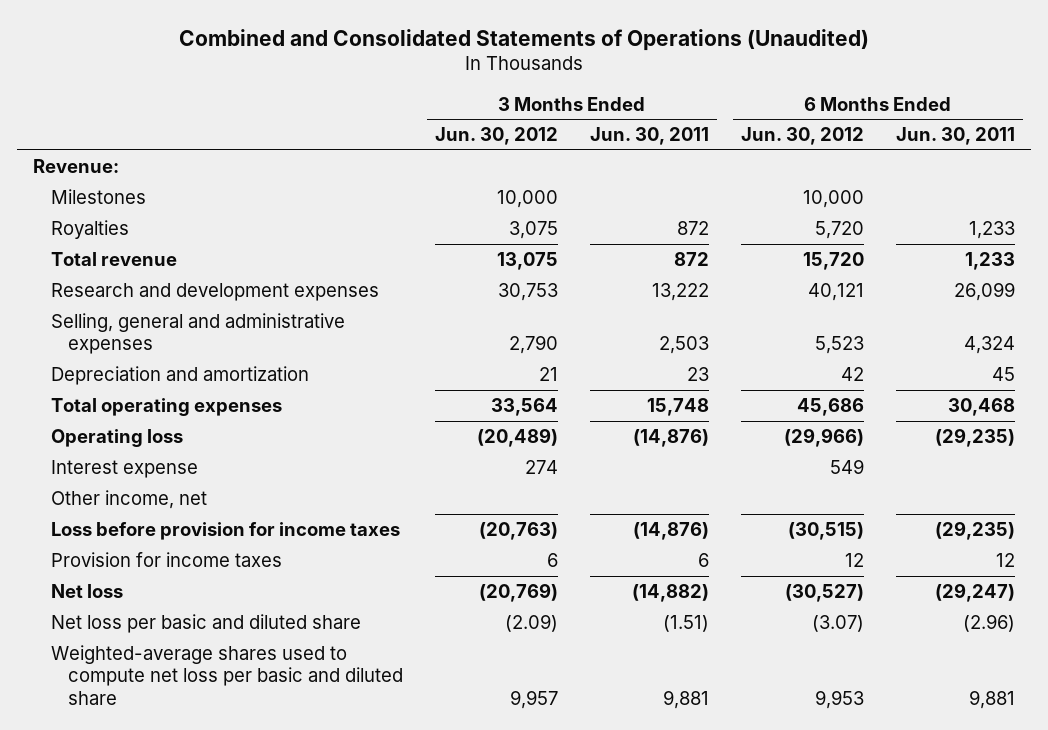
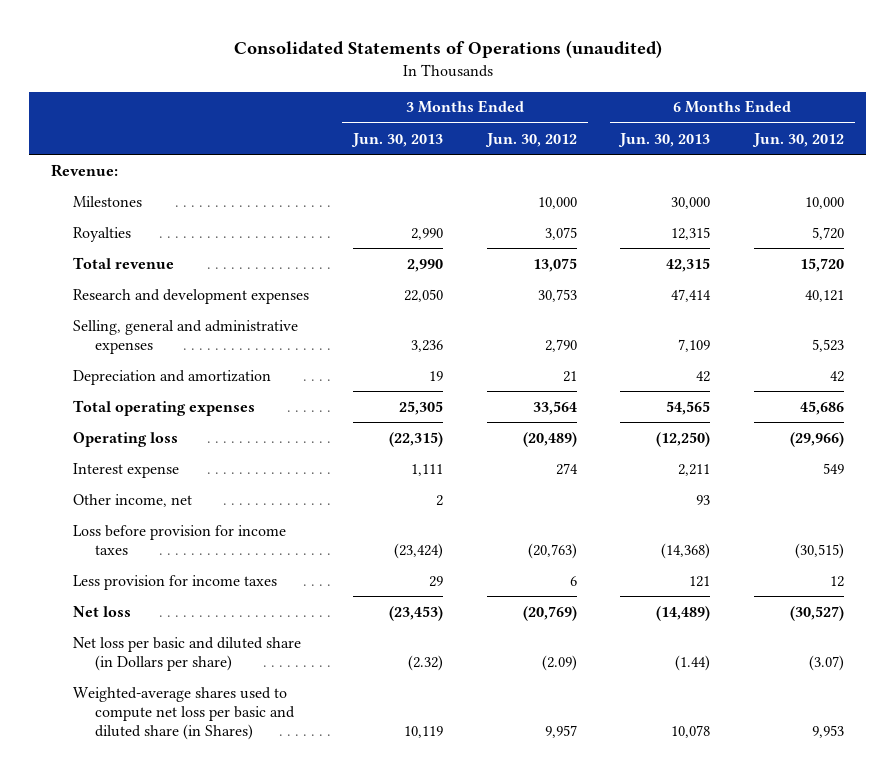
- Combined and Consolidated Statements of Operations (Unaudited)
+ Consolidated Statements of Operations (unaudited)
- | 3 Months Ended Jun. 30, 2012 | 3 Months Ended Jun. 30, 2011 | 6 Months Ended Jun. 30, 2012 | 6 Months Ended Jun. 30, 2011
+ | 3 Months Ended Jun. 30, 2013 | 3 Months Ended Jun. 30, 2012 | 6 Months Ended Jun. 30, 2013 | 6 Months Ended Jun. 30, 2012
- Provision for income taxes | 6 | 6 | 12 | 12
+ Less provision for income taxes | 29 | 6 | 121 | 12
- Net loss per basic and diluted share | (2.09) | (1.51) | (3.07) | (2.96)
- Weighted-average shares used to compute net loss per basic and diluted share | 9,957 | 9,881 | 9,953 | 9,881
+ Net loss per basic and diluted share (in Dollars per share) | (2.32) | (2.09) | (1.44) | (3.07)
+ Weighted-average shares used to compute net loss per basic and diluted share (in Shares) | 10,119 | 9,957 | 10,078 | 9,953

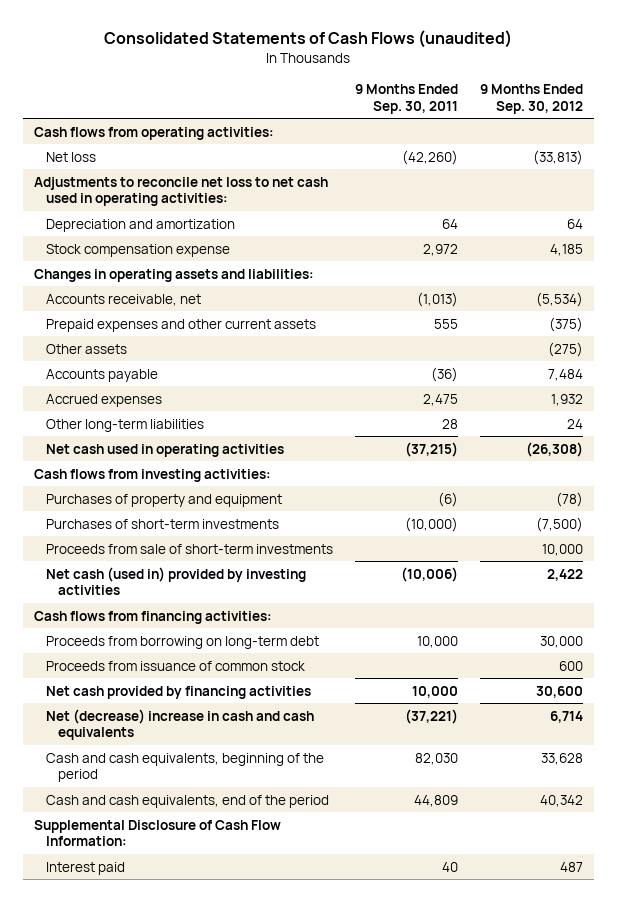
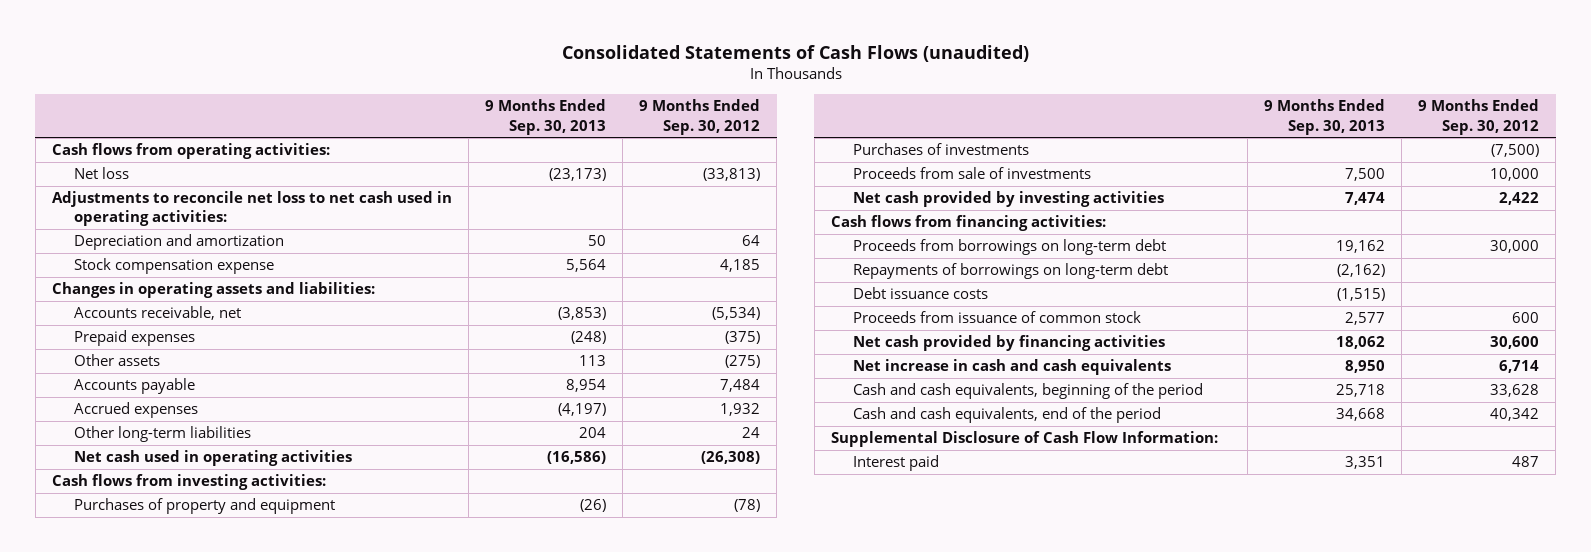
- | 9 Months Ended Sep. 30, 2011 | 9 Months Ended Sep. 30, 2012
+ | 9 Months Ended Sep. 30, 2013 | 9 Months Ended Sep. 30, 2012
- Prepaid expenses and other current assets | 555 | (375)
+ Prepaid expenses | (248) | (375)
- Purchases of short-term investments | (10,000) | (7,500)
- Proceeds from sale of short-term investments | | 10,000
- Net cash (used in) provided by investing activities | (10,006) | 2,422
+ Purchases of investments | | (7,500)
+ Proceeds from sale of investments | 7,500 | 10,000
+ Net cash provided by investing activities | 7,474 | 2,422
- Proceeds from borrowing on long-term debt | 10,000 | 30,000
+ Proceeds from borrowings on long-term debt | 19,162 | 30,000
+ Repayments of borrowings on long-term debt | (2,162) |
+ Debt issuance costs | (1,515) |
- Net (decrease) increase in cash and cash equivalents | (37,221) | 6,714
+ Net increase in cash and cash equivalents | 8,950 | 6,714

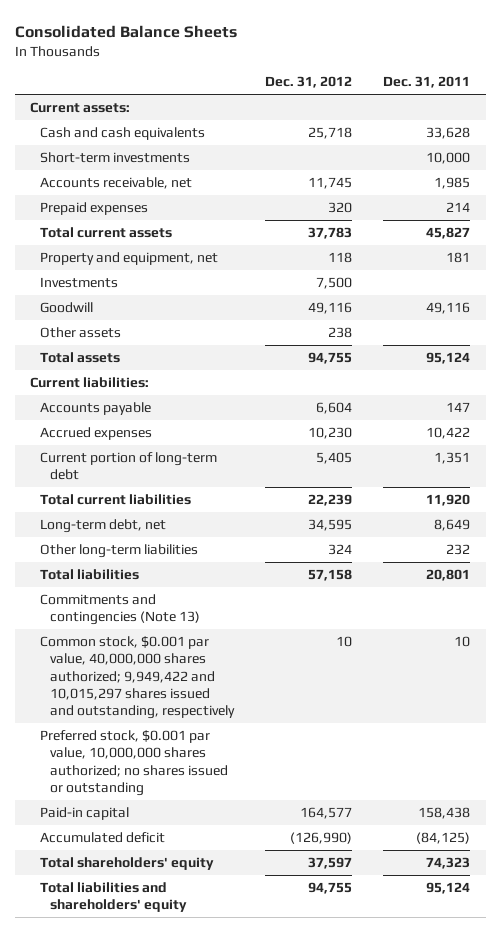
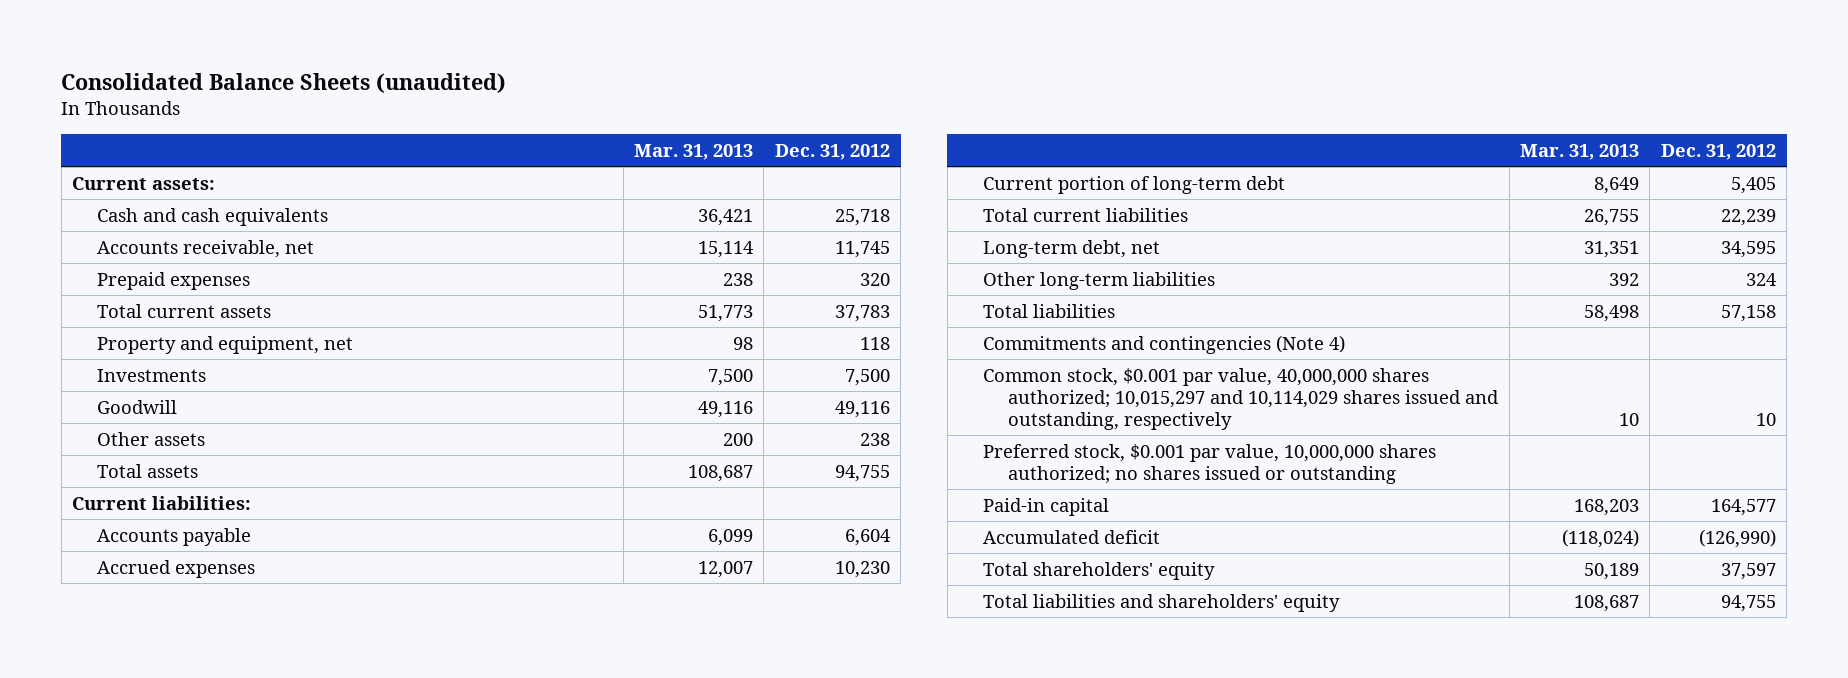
- Consolidated Balance Sheets
+ Consolidated Balance Sheets (unaudited)
- | Dec. 31, 2012 | Dec. 31, 2011
+ | Mar. 31, 2013 | Dec. 31, 2012
- Short-term investments | | 10,000
- Commitments and contingencies (Note 13)
- Common stock, $0.001 par value, 40,000,000 shares authorized; 9,949,422 and 10,015,297 shares issued and outstanding, respectively | 10 | 10
+ Commitments and contingencies (Note 4)
+ Common stock, $0.001 par value, 40,000,000 shares authorized; 10,015,297 and 10,114,029 shares issued and outstanding, respectively | 10 | 10

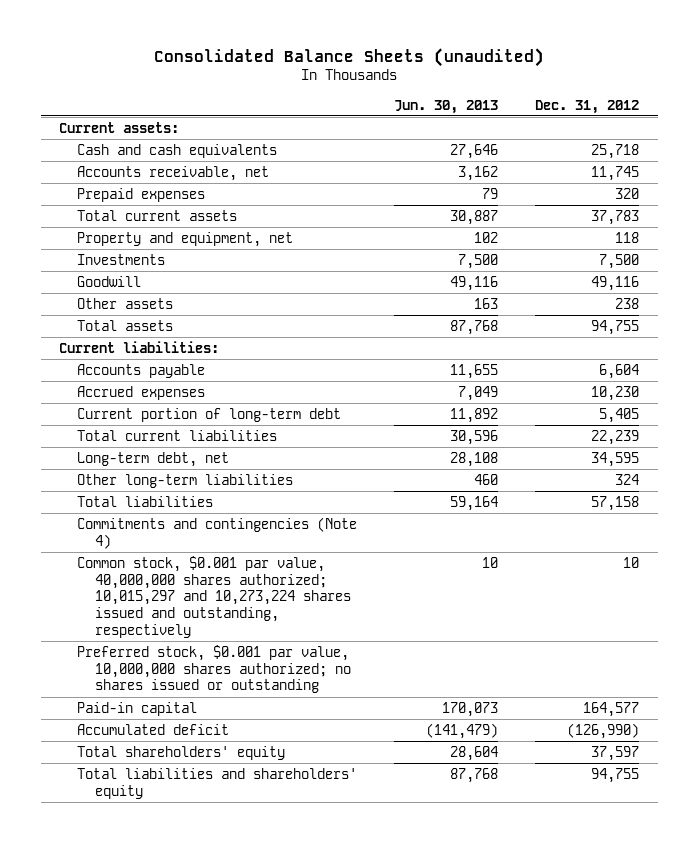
- | Mar. 31, 2013 | Dec. 31, 2012
+ | Jun. 30, 2013 | Dec. 31, 2012
- Common stock, $0.001 par value, 40,000,000 shares authorized; 10,015,297 and 10,114,029 shares issued and outstanding, respectively | 10 | 10
+ Common stock, $0.001 par value, 40,000,000 shares authorized; 10,015,297 and 10,273,224 shares issued and outstanding, respectively | 10 | 10

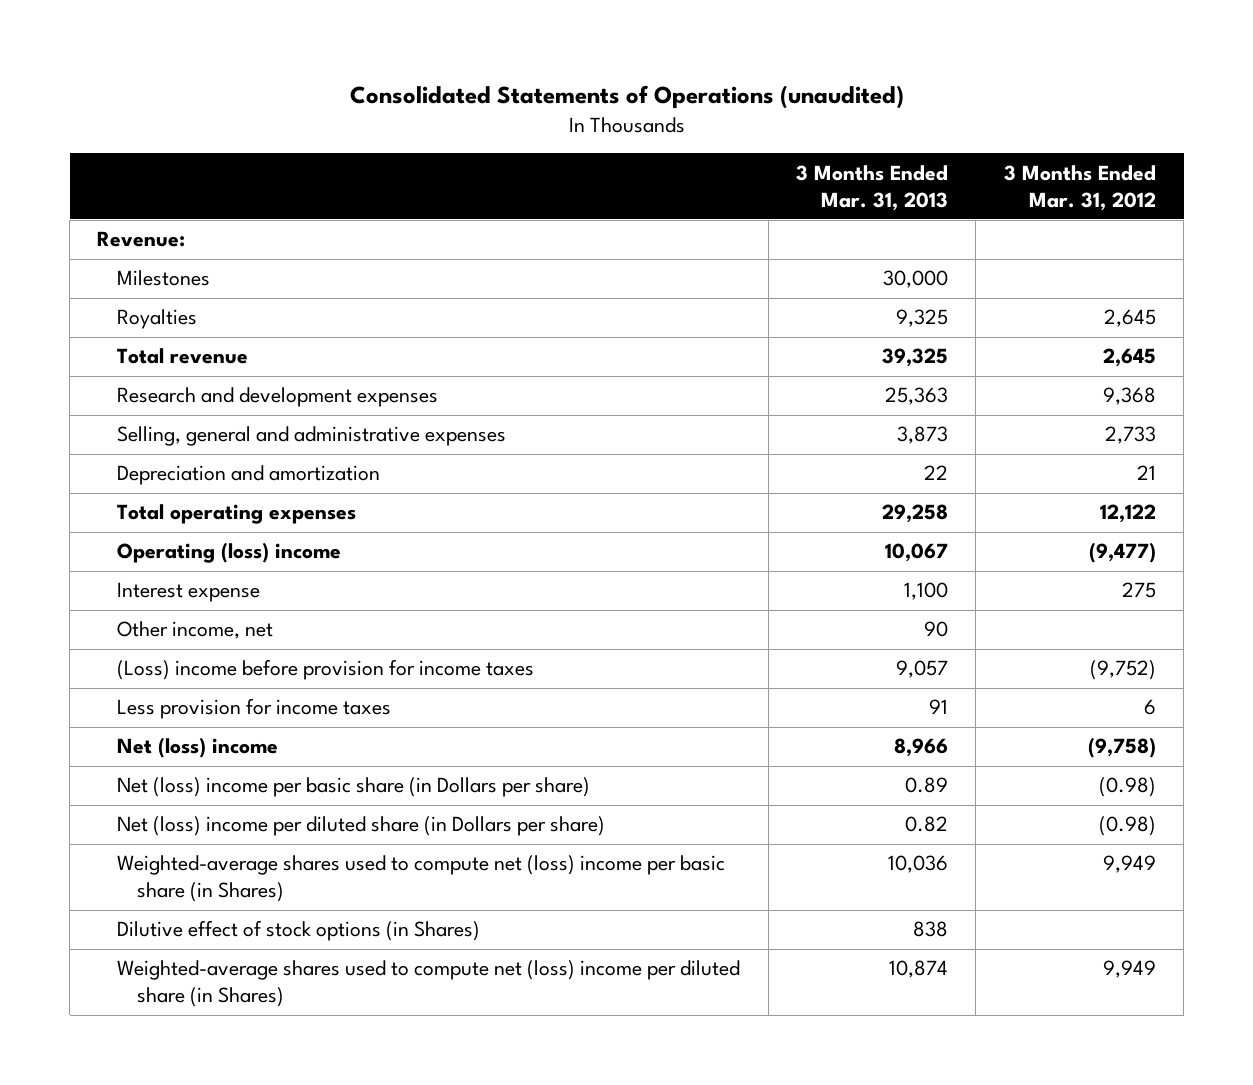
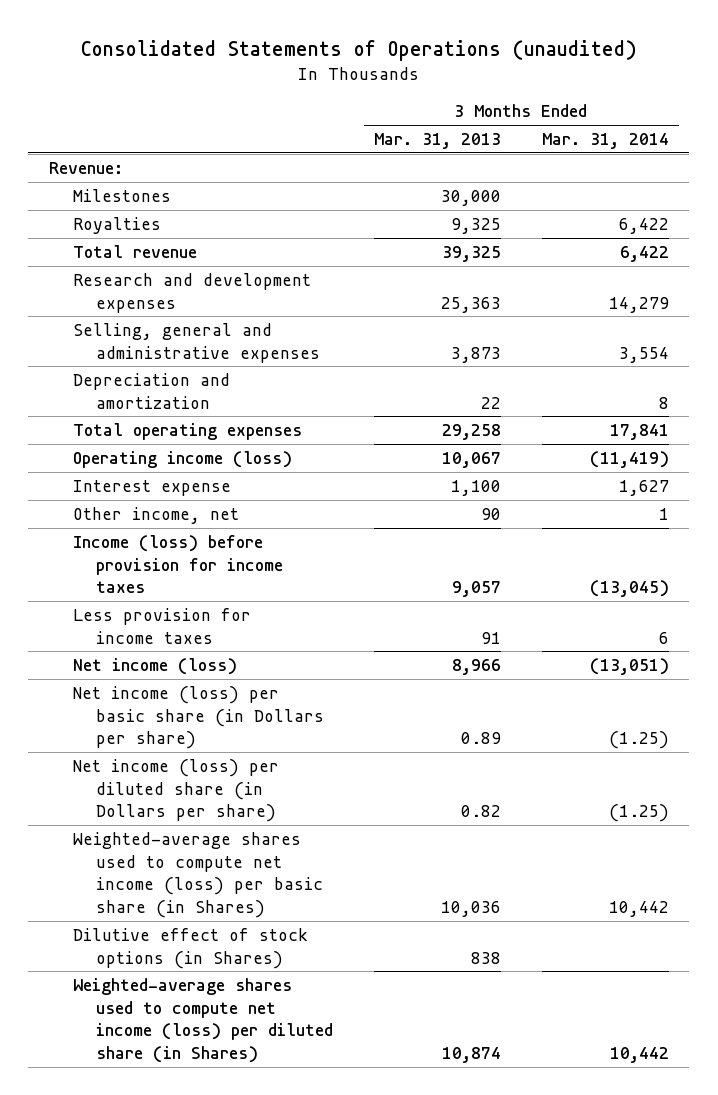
- | 3 Months Ended Mar. 31, 2013 | 3 Months Ended Mar. 31, 2012
+ | 3 Months Ended Mar. 31, 2013 | 3 Months Ended Mar. 31, 2014
- Operating (loss) income | 10,067 | (9,477)
+ Operating income (loss) | 10,067 | (11,419)
- (Loss) income before provision for income taxes | 9,057 | (9,752)
+ Income (loss) before provision for income taxes | 9,057 | (13,045)
- Net (loss) income | 8,966 | (9,758)
- Net (loss) income per basic share (in Dollars per share) | 0.89 | (0.98)
- Net (loss) income per diluted share (in Dollars per share) | 0.82 | (0.98)
- Weighted-average shares used to compute net (loss) income per basic share (in Shares) | 10,036 | 9,949
+ Net income (loss) | 8,966 | (13,051)
+ Net income (loss) per basic share (in Dollars per share) | 0.89 | (1.25)
+ Net income (loss) per diluted share (in Dollars per share) | 0.82 | (1.25)
+ Weighted-average shares used to compute net income (loss) per basic share (in Shares) | 10,036 | 10,442
- Weighted-average shares used to compute net (loss) income per diluted share (in Shares) | 10,874 | 9,949
+ Weighted-average shares used to compute net income (loss) per diluted share (in Shares) | 10,874 | 10,442

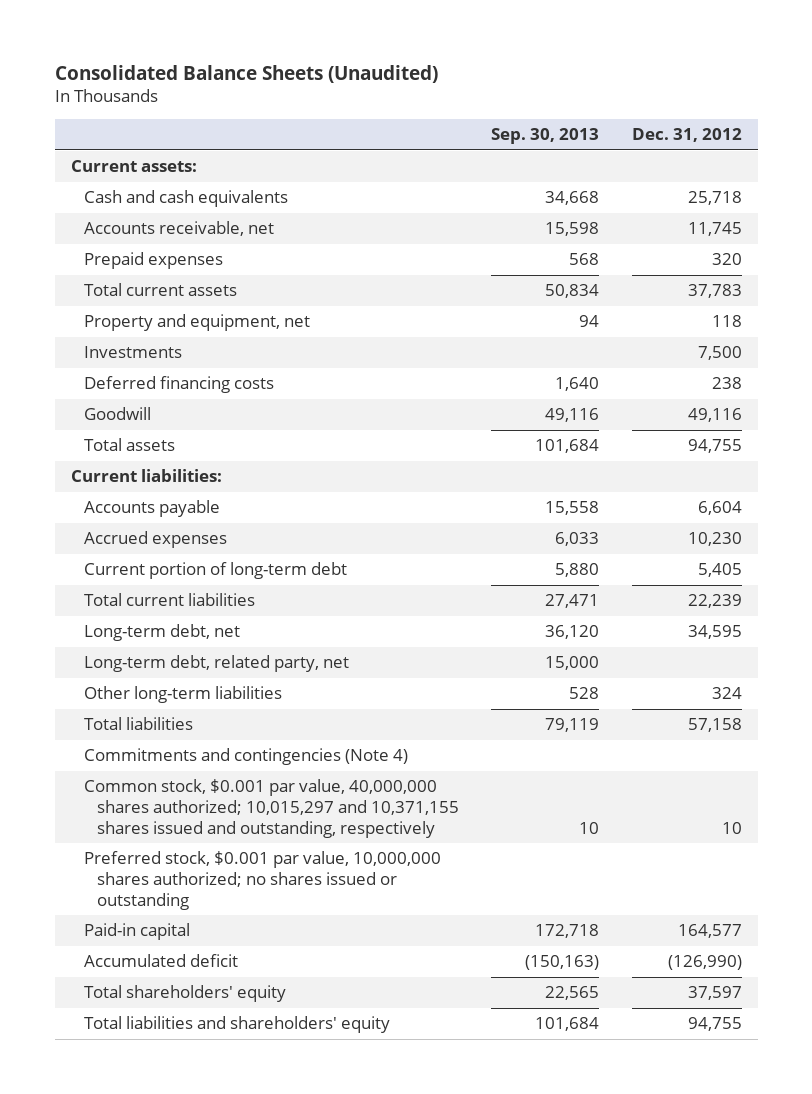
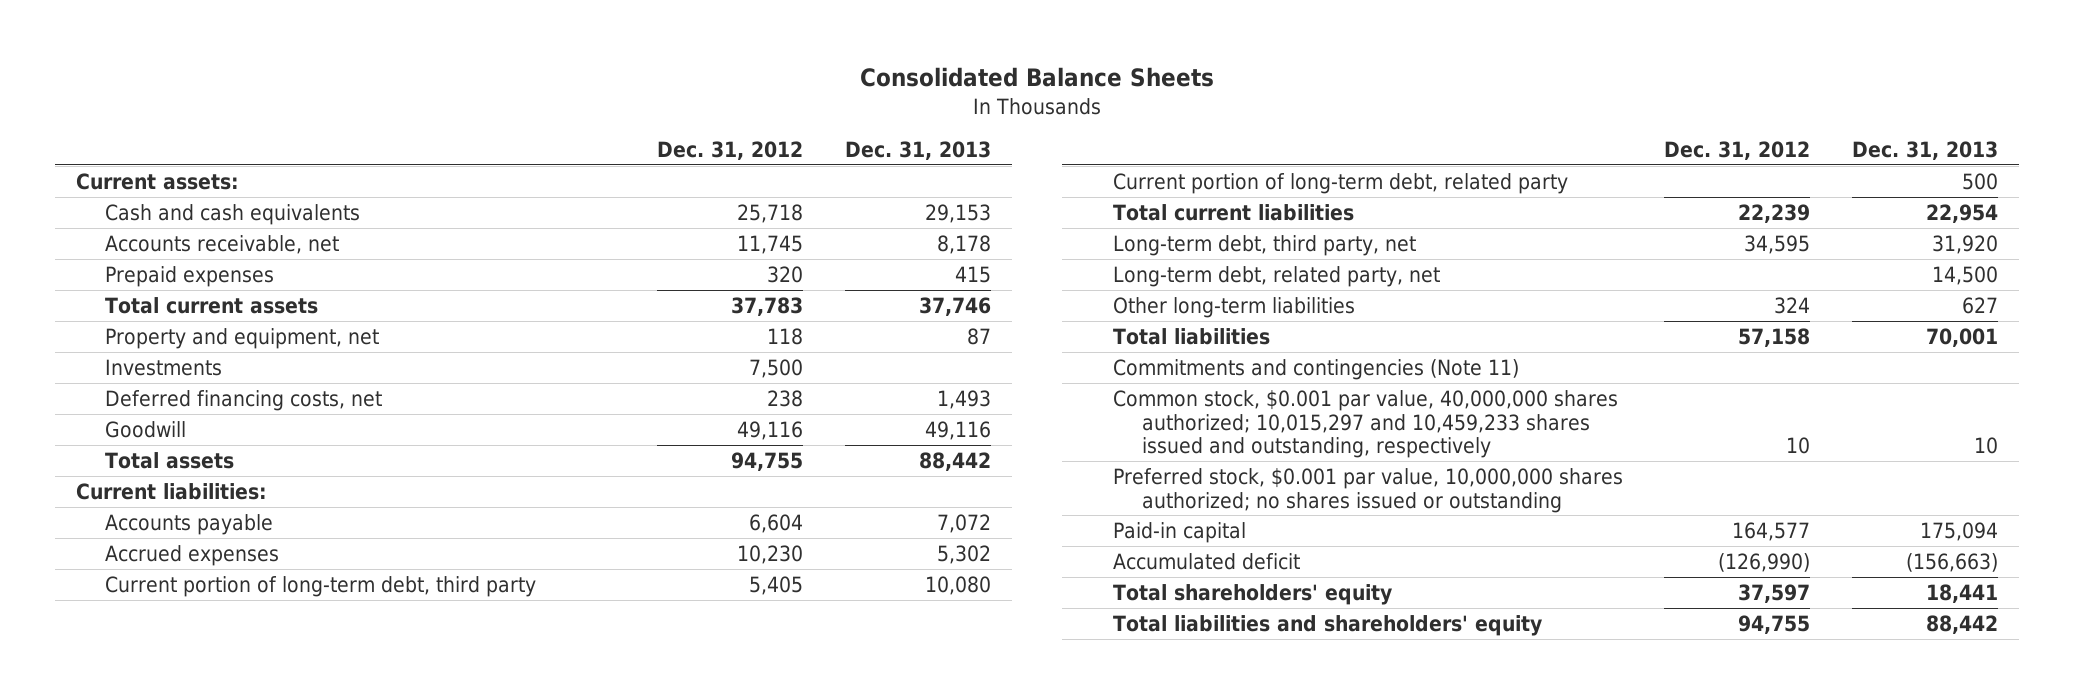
- Consolidated Balance Sheets (Unaudited)
+ Consolidated Balance Sheets
- | Sep. 30, 2013 | Dec. 31, 2012
+ | Dec. 31, 2012 | Dec. 31, 2013
- Deferred financing costs | 1,640 | 238
+ Deferred financing costs, net | 238 | 1,493
- Current portion of long-term debt | 5,880 | 5,405
+ Current portion of long-term debt, third party | 5,405 | 10,080
+ Current portion of long-term debt, related party | | 500
- Long-term debt, net | 36,120 | 34,595
+ Long-term debt, third party, net | 34,595 | 31,920
- Commitments and contingencies (Note 4)
- Common stock, $0.001 par value, 40,000,000 shares authorized; 10,015,297 and 10,371,155 shares issued and outstanding, respectively | 10 | 10
+ Commitments and contingencies (Note 11)
+ Common stock, $0.001 par value, 40,000,000 shares authorized; 10,015,297 and 10,459,233 shares issued and outstanding, respectively | 10 | 10

